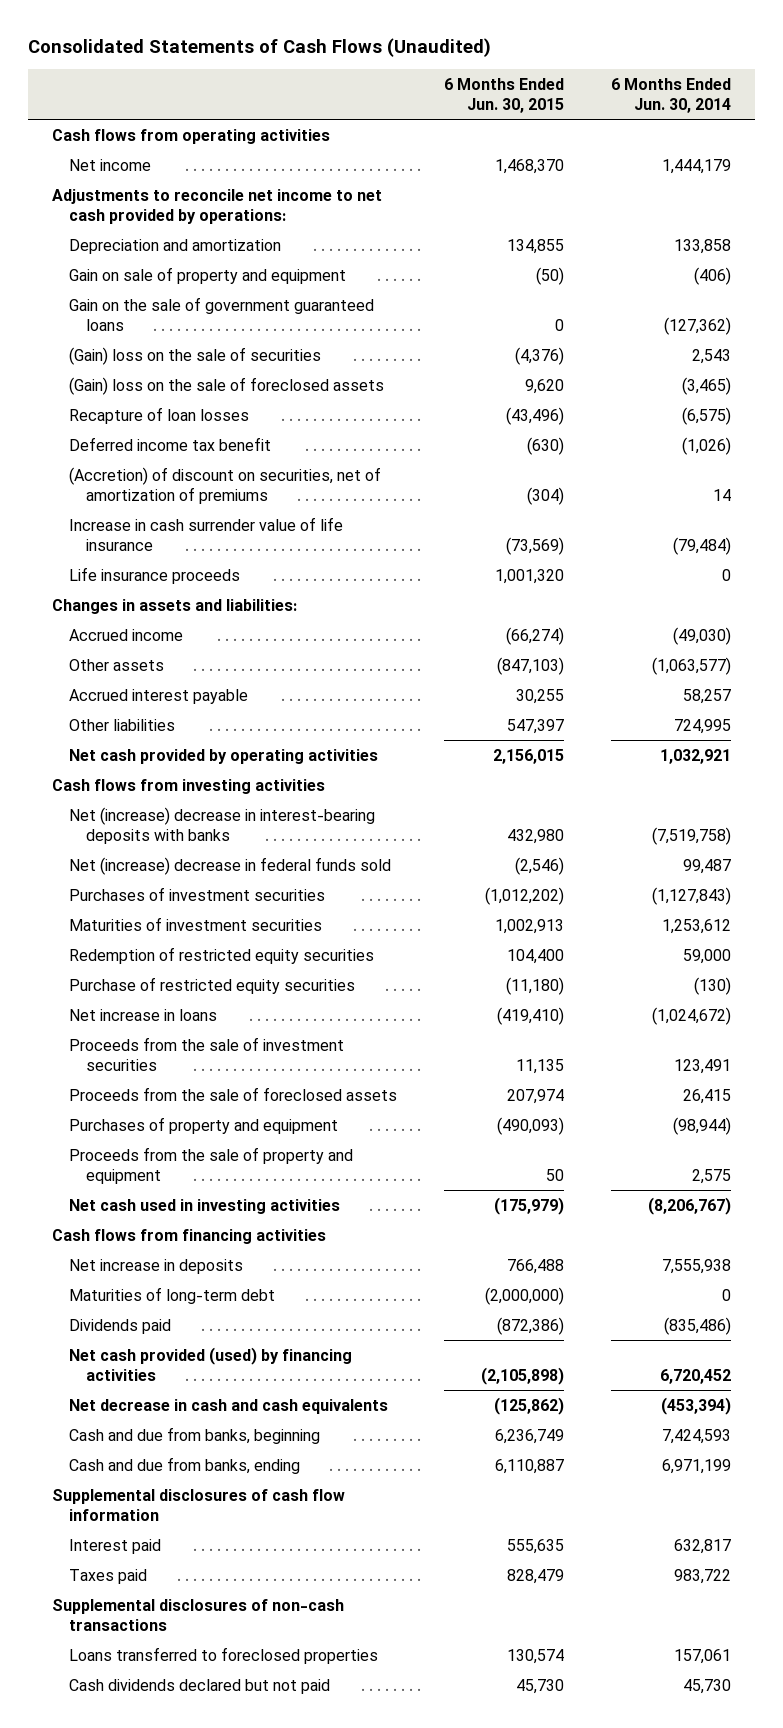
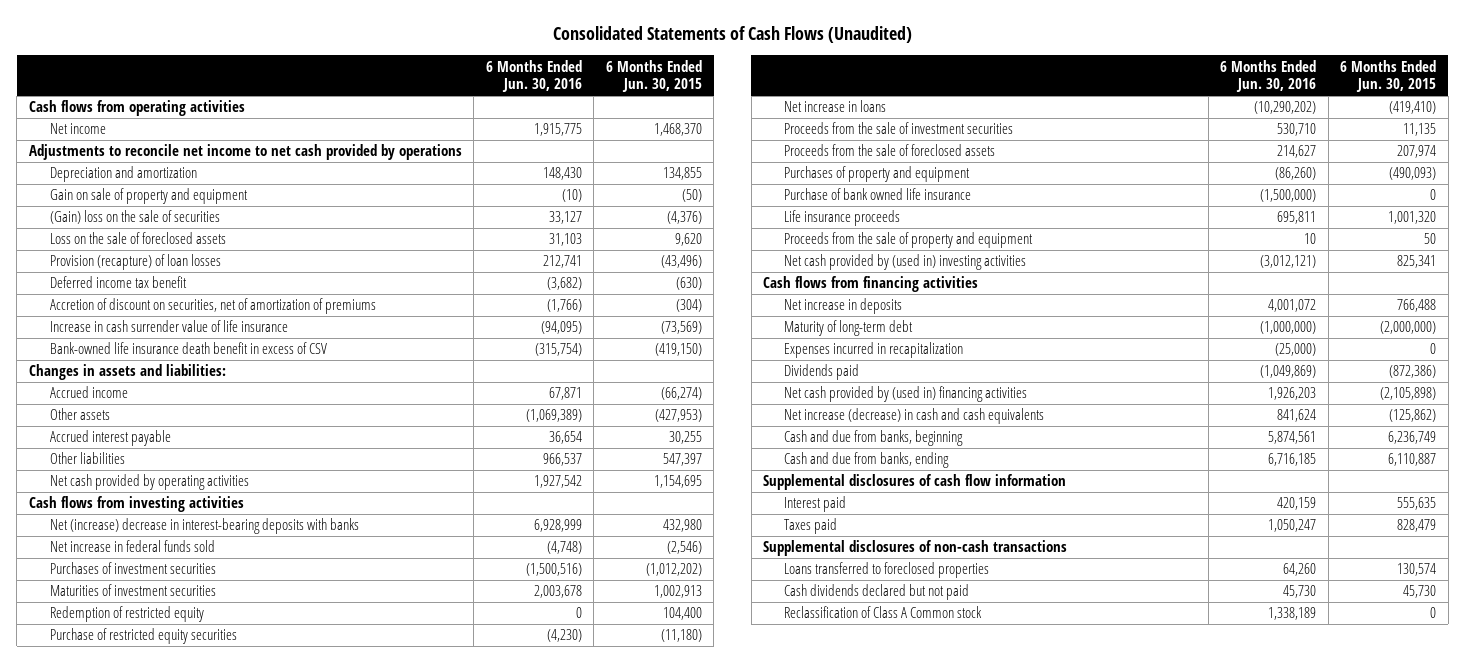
- | 6 Months Ended Jun. 30, 2015 | 6 Months Ended Jun. 30, 2014
+ | 6 Months Ended Jun. 30, 2016 | 6 Months Ended Jun. 30, 2015
- Adjustments to reconcile net income to net cash provided by operations:
+ Adjustments to reconcile net income to net cash provided by operations
- Gain on the sale of government guaranteed loans | 0 | (127,362)
- (Gain) loss on the sale of foreclosed assets | 9,620 | (3,465)
- Recapture of loan losses | (43,496) | (6,575)
+ Loss on the sale of foreclosed assets | 31,103 | 9,620
+ Provision (recapture) of loan losses | 212,741 | (43,496)
- (Accretion) of discount on securities, net of amortization of premiums | (304) | 14
+ Accretion of discount on securities, net of amortization of premiums | (1,766) | (304)
+ Bank-owned life insurance death benefit in excess of CSV | (315,754) | (419,150)
- Other assets | (847,103) | (1,063,577)
+ Other assets | (1,069,389) | (427,953)
- Net cash provided by operating activities | 2,156,015 | 1,032,921
+ Net cash provided by operating activities | 1,927,542 | 1,154,695
- Net (increase) decrease in federal funds sold | (2,546) | 99,487
+ Net increase in federal funds sold | (4,748) | (2,546)
- Redemption of restricted equity securities | 104,400 | 59,000
+ Redemption of restricted equity | 0 | 104,400
+ Purchase of bank owned life insurance | (1,500,000) | 0
moved down: Life insurance proceeds | 695,811 | 1,001,320
- Net cash used in investing activities | (175,979) | (8,206,767)
+ Net cash provided by (used in) investing activities | (3,012,121) | 825,341
- Maturities of long-term debt | (2,000,000) | 0
+ Maturity of long-term debt | (1,000,000) | (2,000,000)
+ Expenses incurred in recapitalization | (25,000) | 0
- Net cash provided (used) by financing activities | (2,105,898) | 6,720,452
- Net decrease in cash and cash equivalents | (125,862) | (453,394)
+ Net cash provided by (used in) financing activities | 1,926,203 | (2,105,898)
+ Net increase (decrease) in cash and cash equivalents | 841,624 | (125,862)
+ Reclassification of Class A Common stock | 1,338,189 | 0

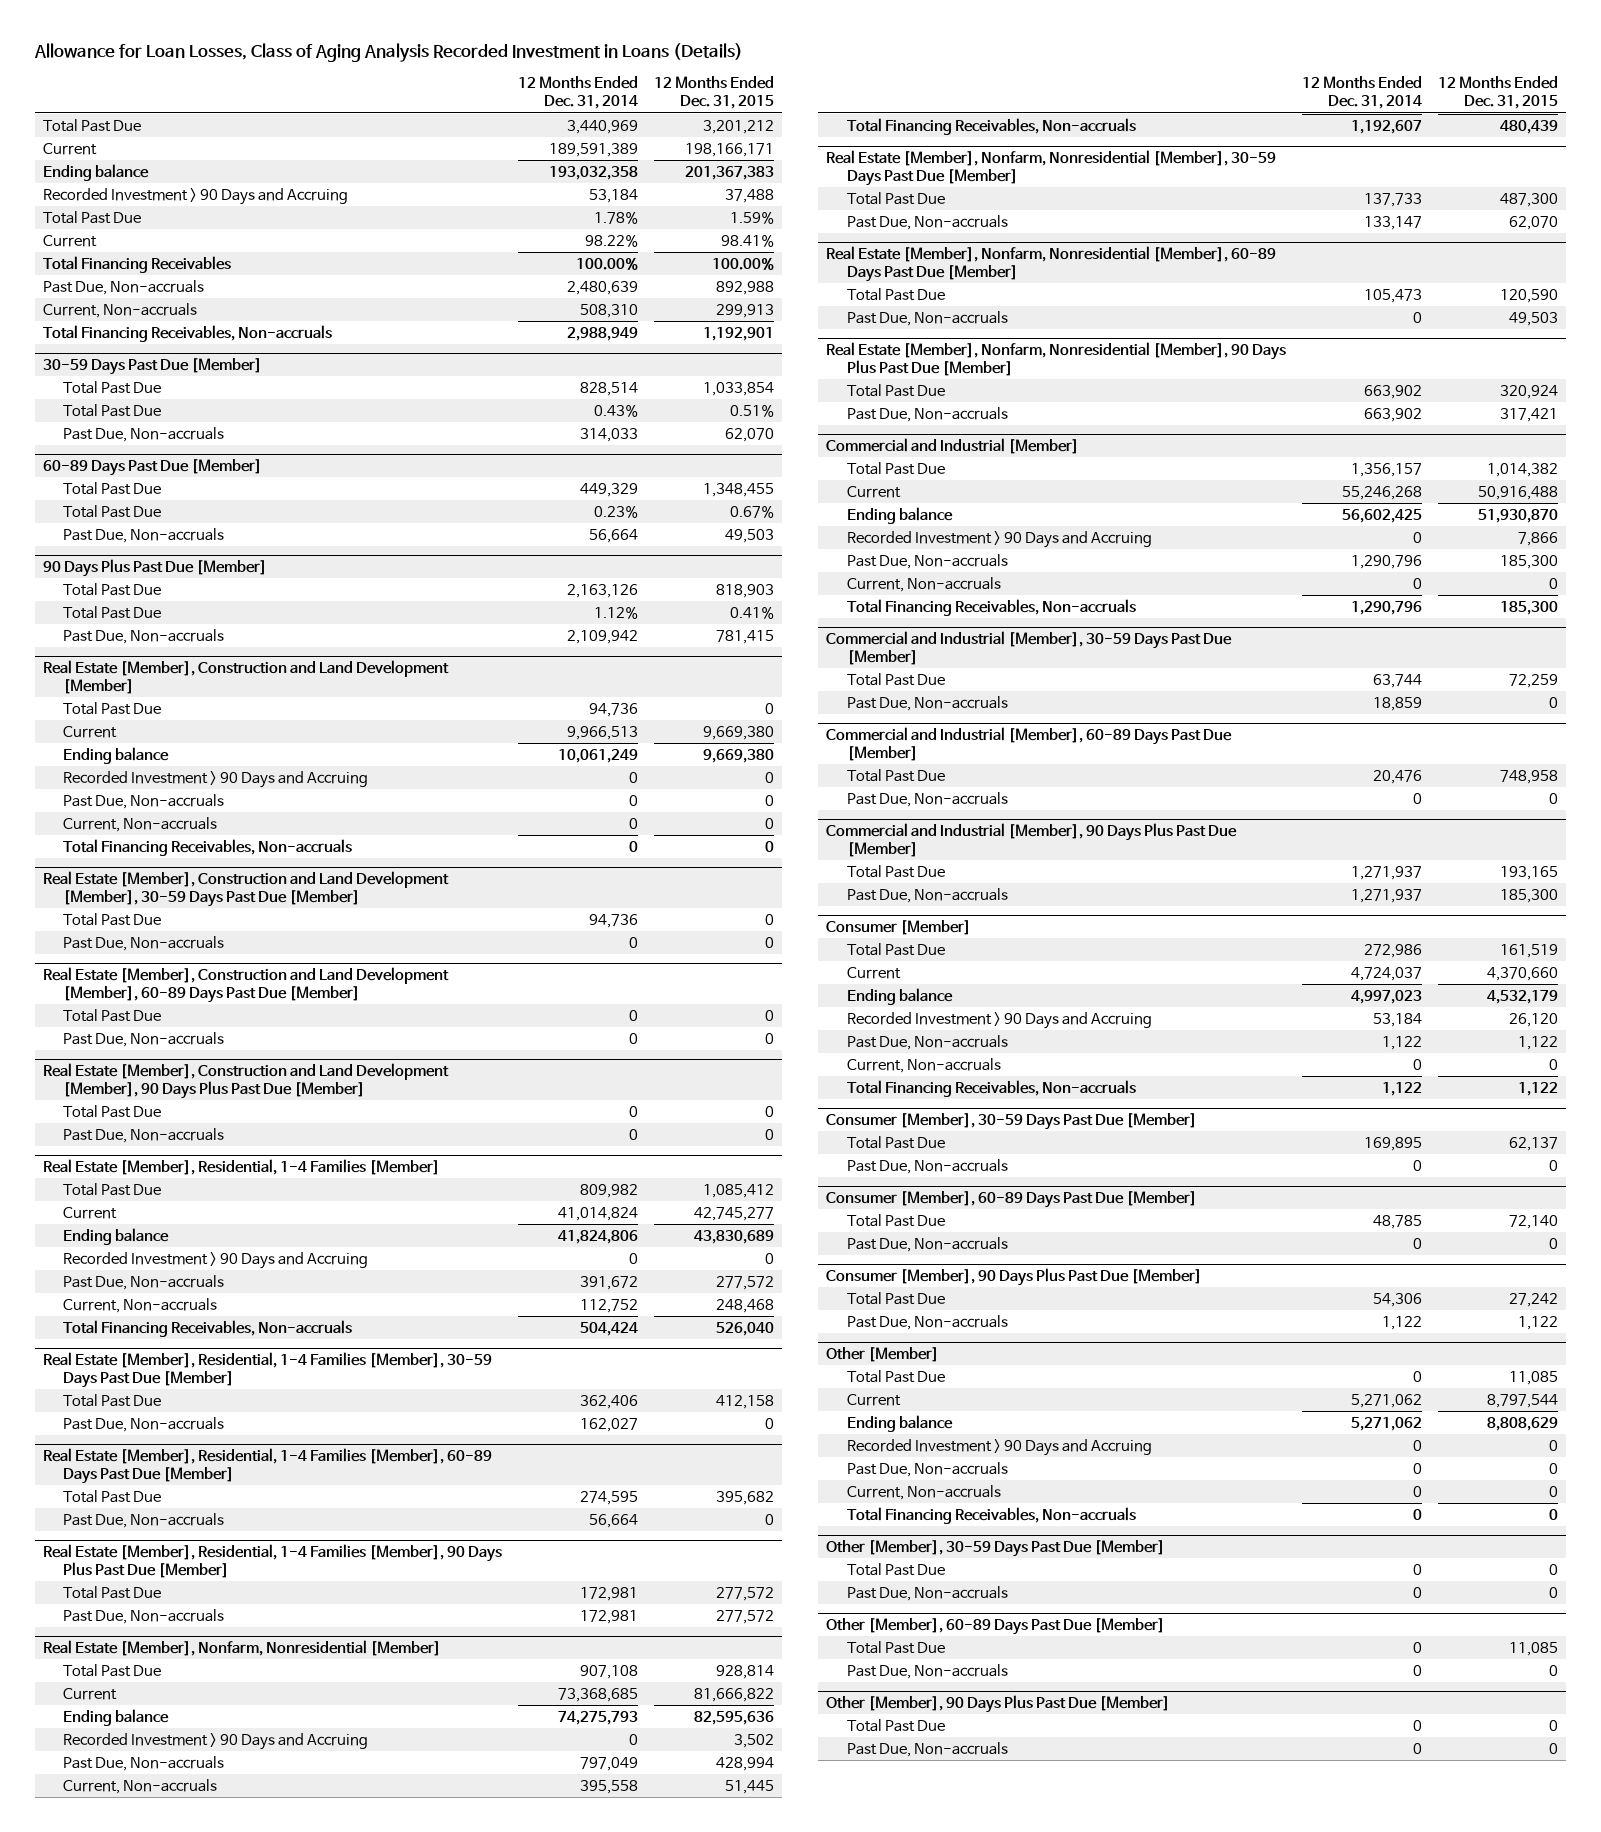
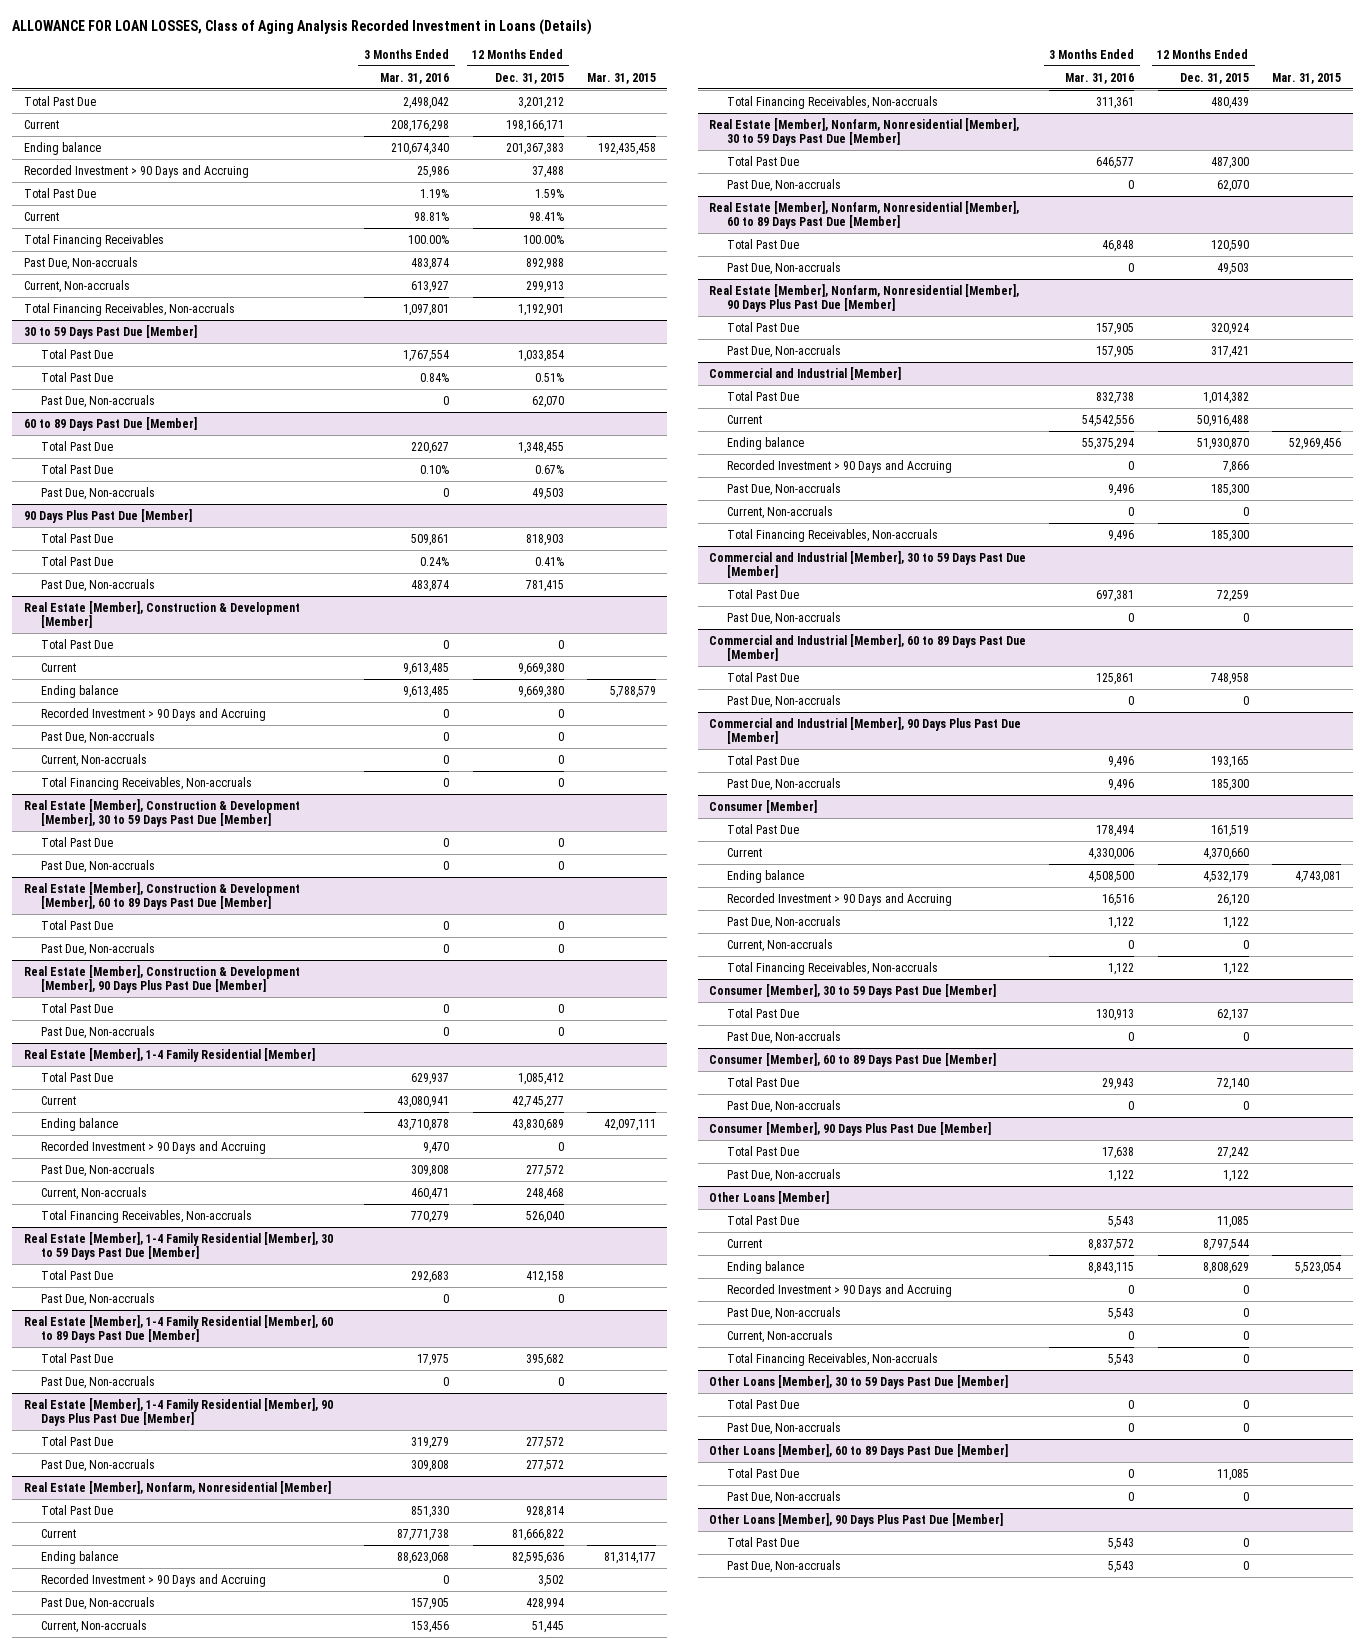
- Allowance for Loan Losses, Class of Aging Analysis Recorded Investment in Loans (Details)
+ ALLOWANCE FOR LOAN LOSSES, Class of Aging Analysis Recorded Investment in Loans (Details)
- | 12 Months Ended Dec. 31, 2014 | 12 Months Ended Dec. 31, 2015
+ | 3 Months Ended Mar. 31, 2016 | 12 Months Ended Dec. 31, 2015 | Mar. 31, 2015
- 30-59 Days Past Due [Member]
+ 30 to 59 Days Past Due [Member]
- 60-89 Days Past Due [Member]
+ 60 to 89 Days Past Due [Member]
- Real Estate [Member], Construction and Land Development [Member]
+ Real Estate [Member], Construction & Development [Member]
- Real Estate [Member], Construction and Land Development [Member], 30-59 Days Past Due [Member]
+ Real Estate [Member], Construction & Development [Member], 30 to 59 Days Past Due [Member]
- Real Estate [Member], Construction and Land Development [Member], 60-89 Days Past Due [Member]
+ Real Estate [Member], Construction & Development [Member], 60 to 89 Days Past Due [Member]
- Real Estate [Member], Construction and Land Development [Member], 90 Days Plus Past Due [Member]
+ Real Estate [Member], Construction & Development [Member], 90 Days Plus Past Due [Member]
- Real Estate [Member], Residential, 1-4 Families [Member]
+ Real Estate [Member], 1-4 Family Residential [Member]
- Real Estate [Member], Residential, 1-4 Families [Member], 30-59 Days Past Due [Member]
+ Real Estate [Member], 1-4 Family Residential [Member], 30 to 59 Days Past Due [Member]
- Real Estate [Member], Residential, 1-4 Families [Member], 60-89 Days Past Due [Member]
+ Real Estate [Member], 1-4 Family Residential [Member], 60 to 89 Days Past Due [Member]
- Real Estate [Member], Residential, 1-4 Families [Member], 90 Days Plus Past Due [Member]
+ Real Estate [Member], 1-4 Family Residential [Member], 90 Days Plus Past Due [Member]
- Real Estate [Member], Nonfarm, Nonresidential [Member], 30-59 Days Past Due [Member]
+ Real Estate [Member], Nonfarm, Nonresidential [Member], 30 to 59 Days Past Due [Member]
- Real Estate [Member], Nonfarm, Nonresidential [Member], 60-89 Days Past Due [Member]
+ Real Estate [Member], Nonfarm, Nonresidential [Member], 60 to 89 Days Past Due [Member]
- Commercial and Industrial [Member], 30-59 Days Past Due [Member]
+ Commercial and Industrial [Member], 30 to 59 Days Past Due [Member]
- Commercial and Industrial [Member], 60-89 Days Past Due [Member]
+ Commercial and Industrial [Member], 60 to 89 Days Past Due [Member]
- Consumer [Member], 30-59 Days Past Due [Member]
+ Consumer [Member], 30 to 59 Days Past Due [Member]
- Consumer [Member], 60-89 Days Past Due [Member]
+ Consumer [Member], 60 to 89 Days Past Due [Member]
- Other [Member]
+ Other Loans [Member]
- Other [Member], 30-59 Days Past Due [Member]
+ Other Loans [Member], 30 to 59 Days Past Due [Member]
- Other [Member], 60-89 Days Past Due [Member]
+ Other Loans [Member], 60 to 89 Days Past Due [Member]
- Other [Member], 90 Days Plus Past Due [Member]
+ Other Loans [Member], 90 Days Plus Past Due [Member]

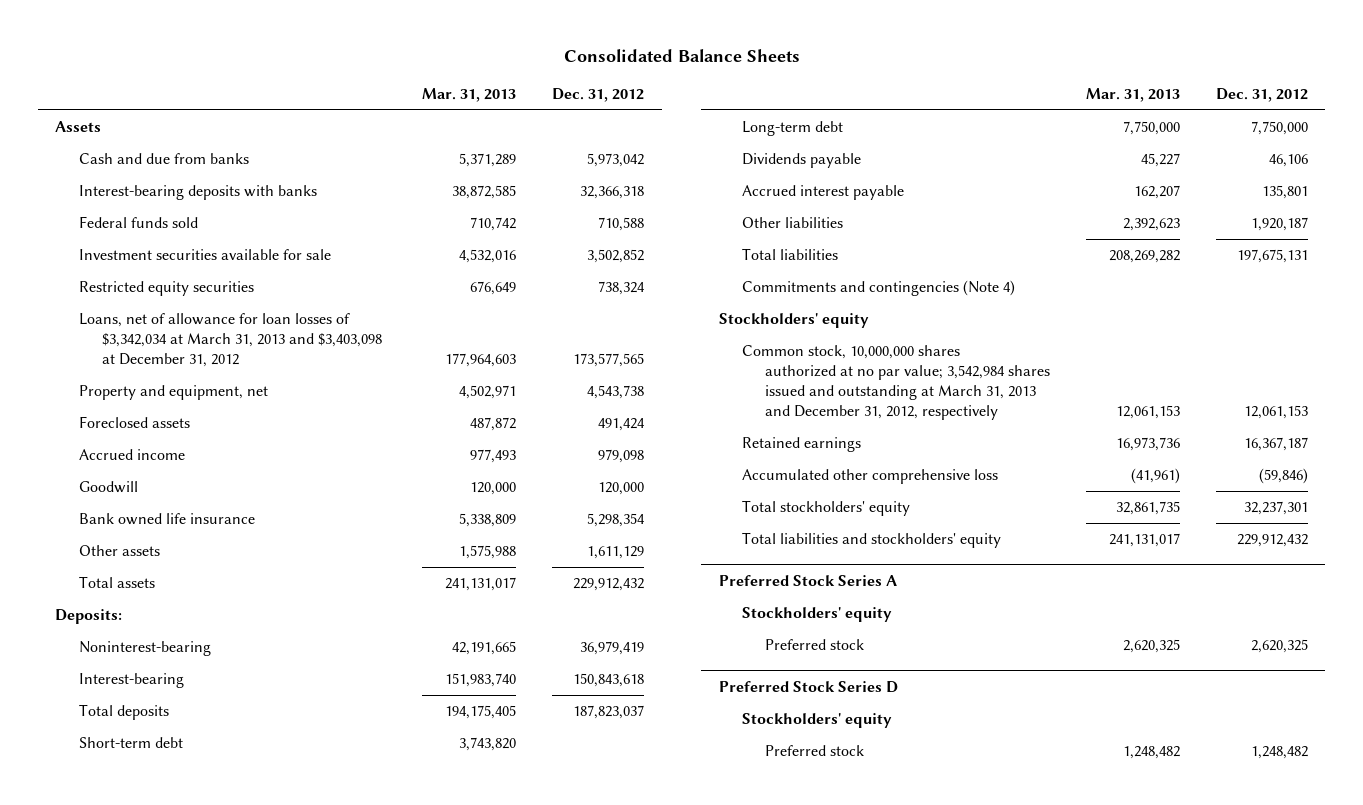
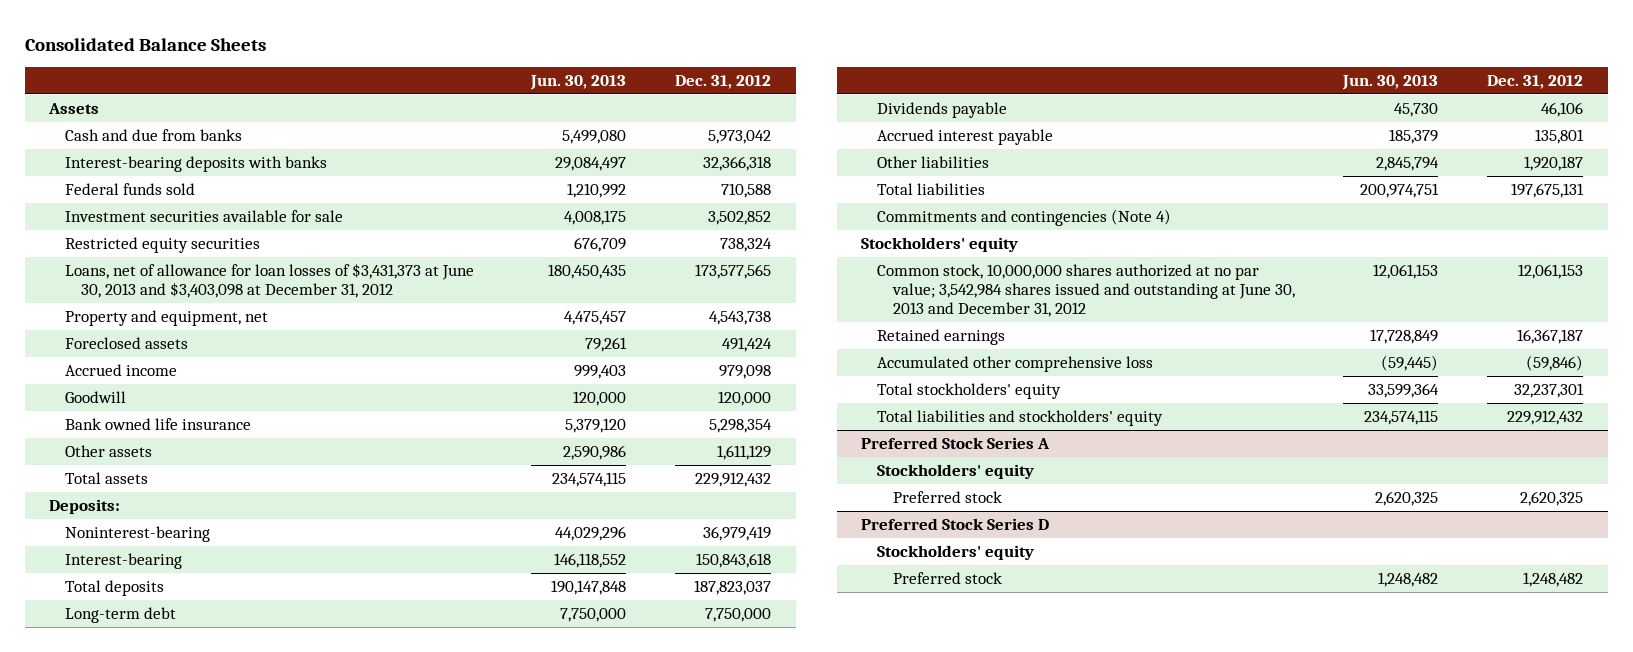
- | Mar. 31, 2013 | Dec. 31, 2012
+ | Jun. 30, 2013 | Dec. 31, 2012
- Loans, net of allowance for loan losses of $3,342,034 at March 31, 2013 and $3,403,098 at December 31, 2012 | 177,964,603 | 173,577,565
+ Loans, net of allowance for loan losses of $3,431,373 at June 30, 2013 and $3,403,098 at December 31, 2012 | 180,450,435 | 173,577,565
- Short-term debt | 3,743,820 |
- Common stock, 10,000,000 shares authorized at no par value; 3,542,984 shares issued and outstanding at March 31, 2013 and December 31, 2012, respectively | 12,061,153 | 12,061,153
+ Common stock, 10,000,000 shares authorized at no par value; 3,542,984 shares issued and outstanding at June 30, 2013 and December 31, 2012 | 12,061,153 | 12,061,153

